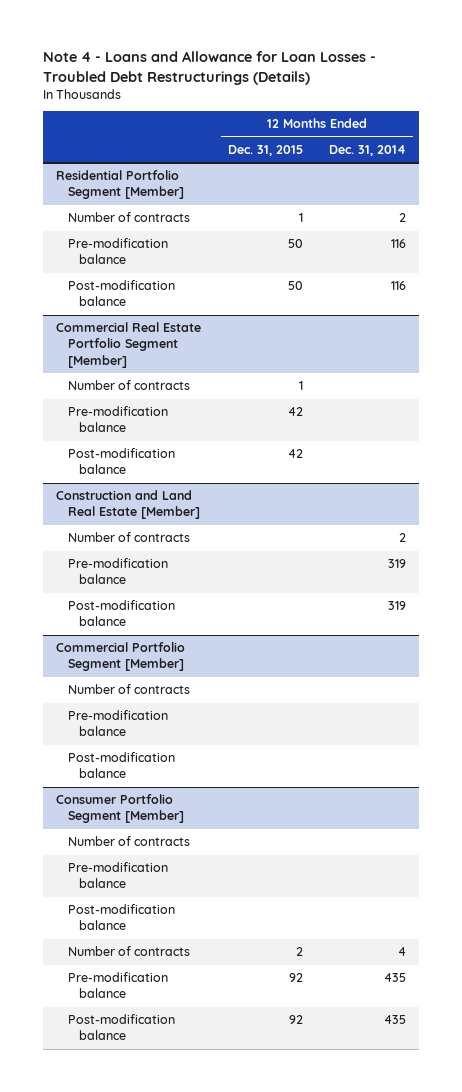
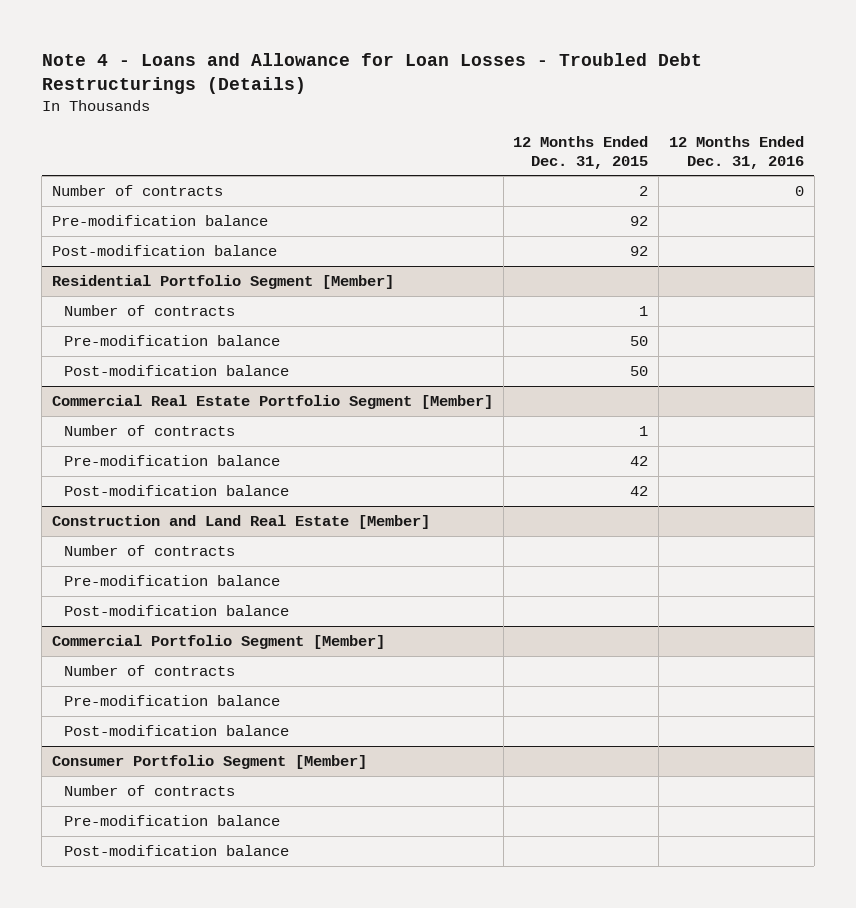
- | 12 Months Ended Dec. 31, 2015 | 12 Months Ended Dec. 31, 2014
+ | 12 Months Ended Dec. 31, 2015 | 12 Months Ended Dec. 31, 2016
+ Number of contracts | 2 | 0
+ Pre-modification balance | 92 |
+ Post-modification balance | 92 |
@ Consumer Portfolio Segment [Member]
- Number of contracts | 2 | 4
- Pre-modification balance | 92 | 435
- Post-modification balance | 92 | 435

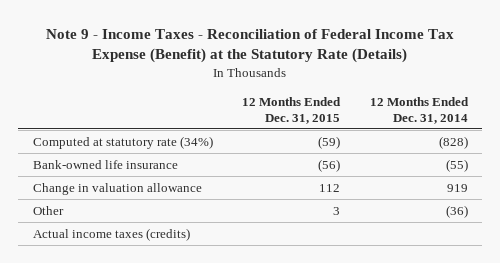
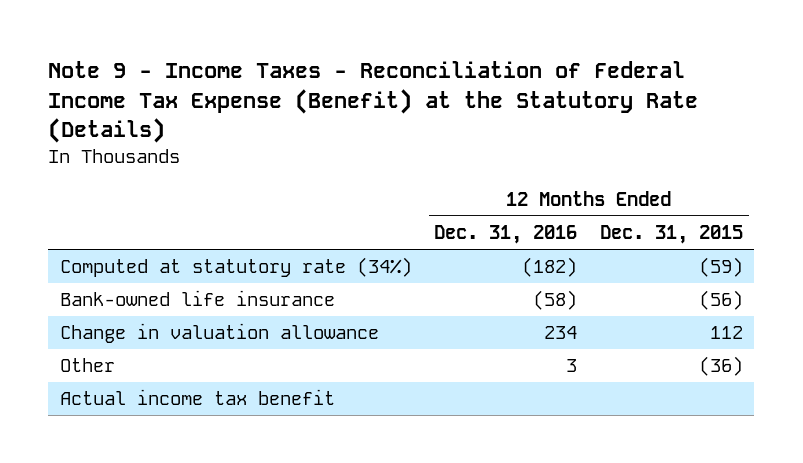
- | 12 Months Ended Dec. 31, 2015 | 12 Months Ended Dec. 31, 2014
+ | 12 Months Ended Dec. 31, 2016 | 12 Months Ended Dec. 31, 2015
- Other | 3 | (36)
- Actual income taxes (credits)
+ Other | 3 | (36)
+ Actual income tax benefit

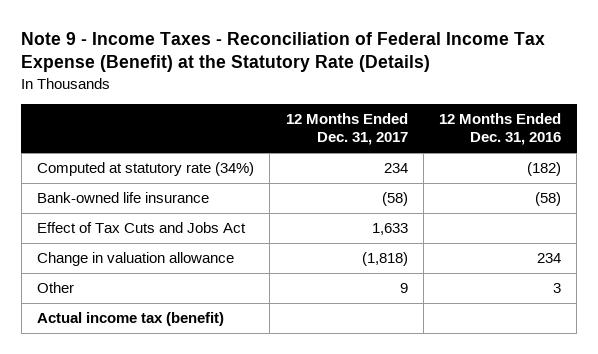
- | 12 Months Ended Dec. 31, 2016 | 12 Months Ended Dec. 31, 2015
+ | 12 Months Ended Dec. 31, 2017 | 12 Months Ended Dec. 31, 2016
+ Effect of Tax Cuts and Jobs Act | 1,633 |
- Actual income tax benefit
+ Actual income tax (benefit)

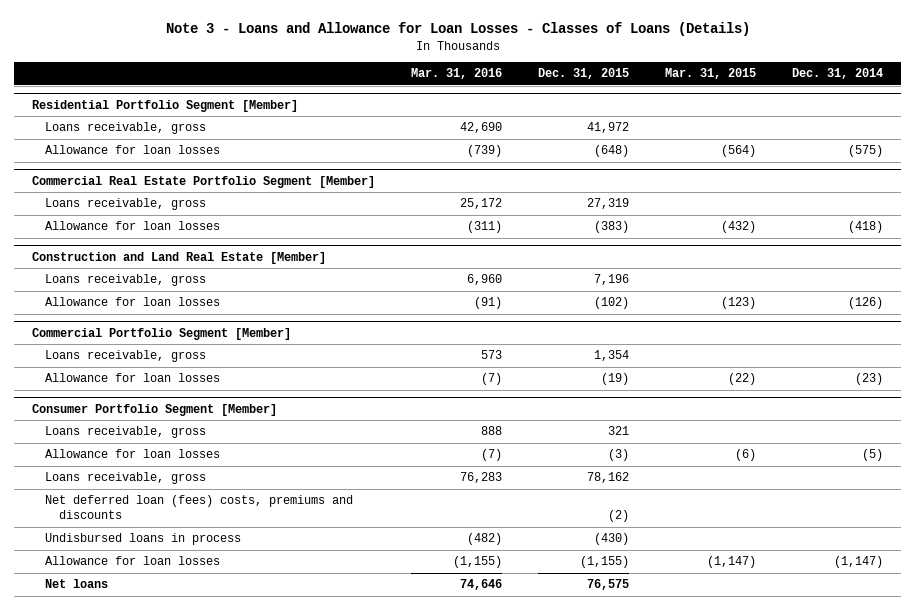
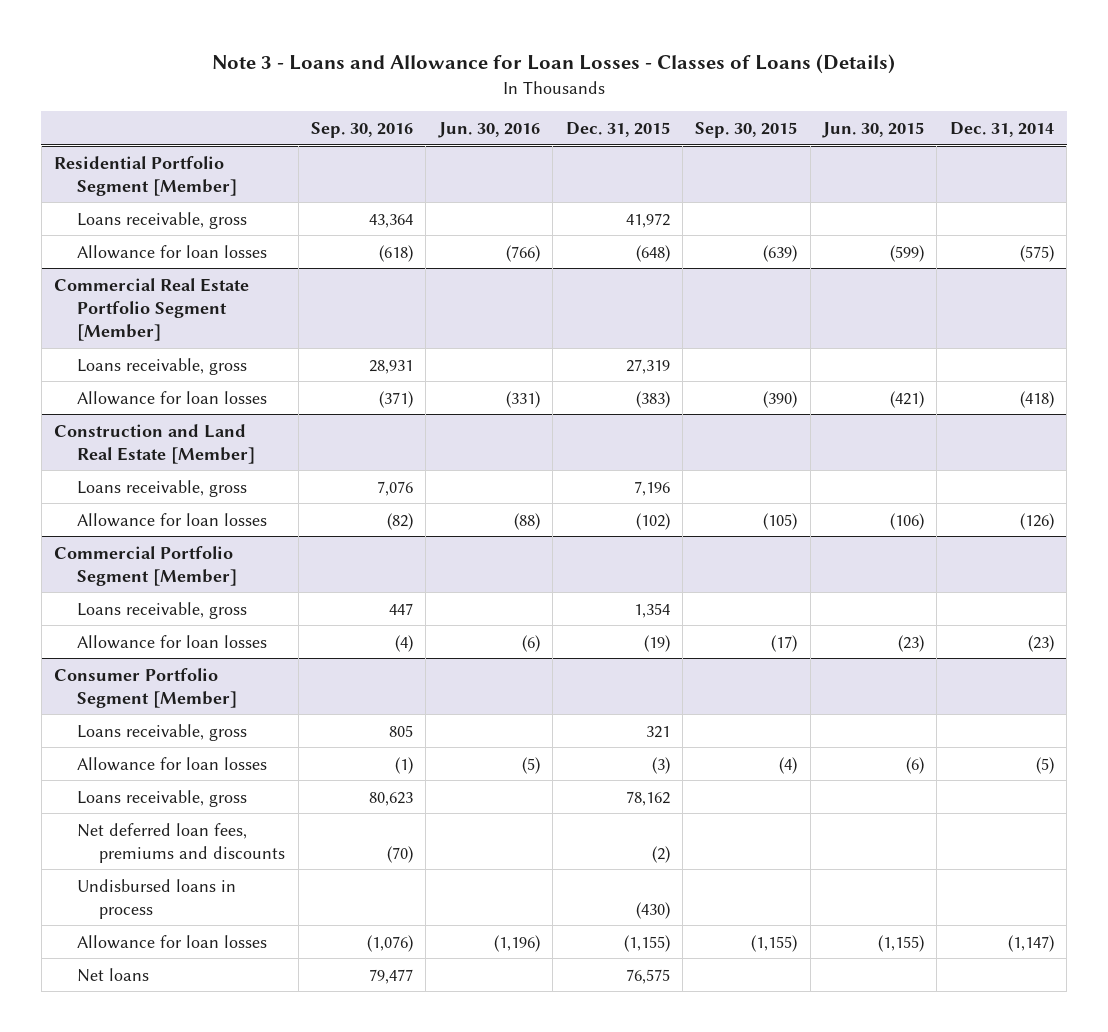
- | Mar. 31, 2016 | Dec. 31, 2015 | Mar. 31, 2015 | Dec. 31, 2014
+ | Sep. 30, 2016 | Jun. 30, 2016 | Dec. 31, 2015 | Sep. 30, 2015 | Jun. 30, 2015 | Dec. 31, 2014
@ Consumer Portfolio Segment [Member]
- Net deferred loan (fees) costs, premiums and discounts | | (2) | |
+ Net deferred loan fees, premiums and discounts | (70) | | (2) | | |

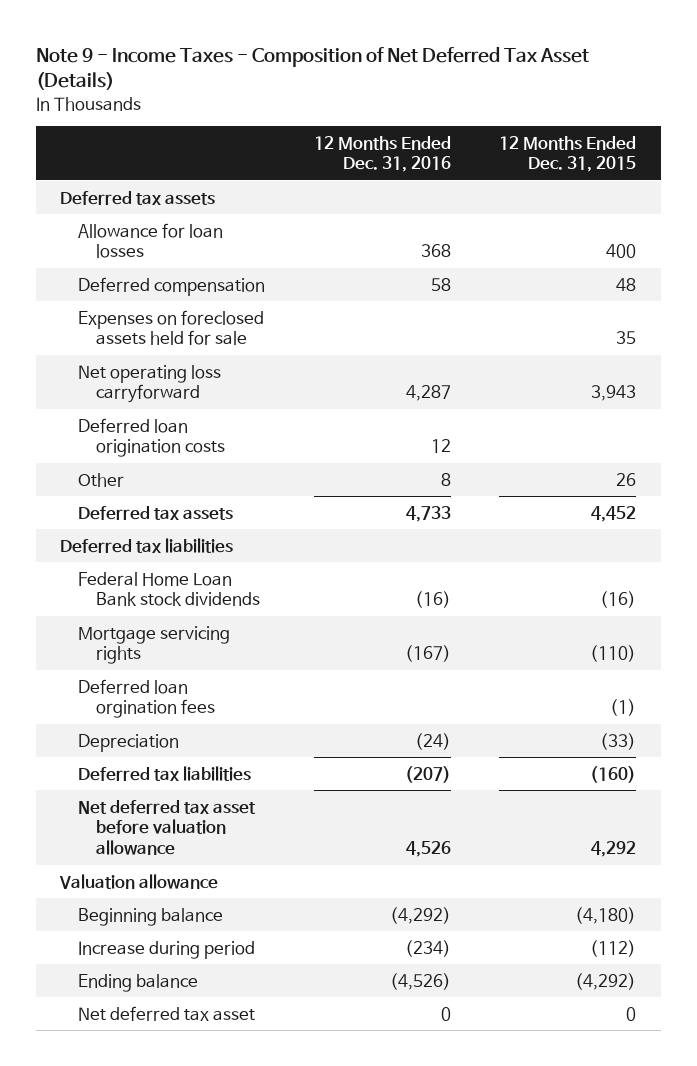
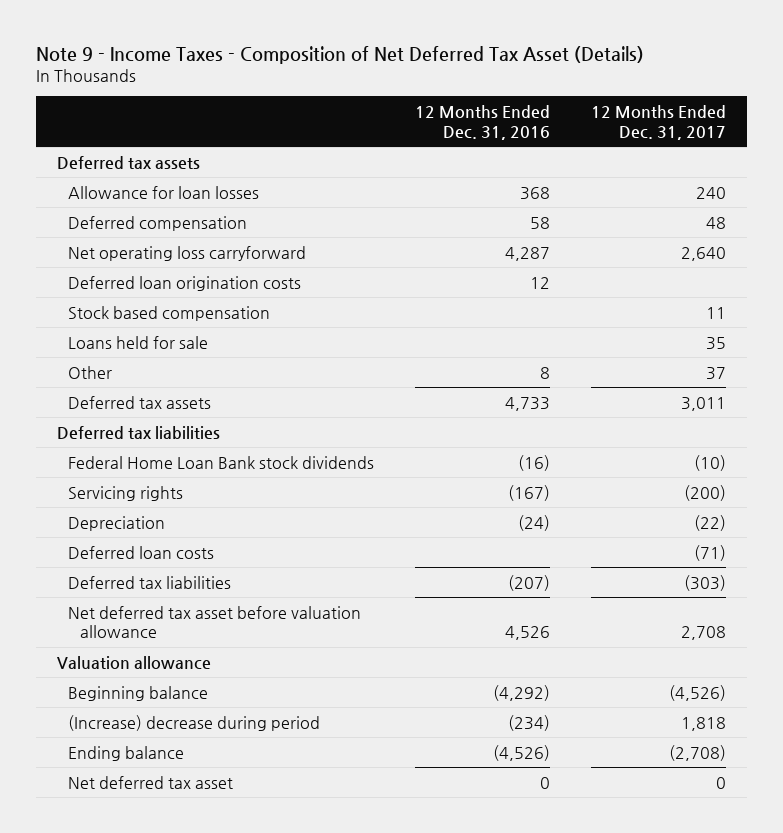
- | 12 Months Ended Dec. 31, 2016 | 12 Months Ended Dec. 31, 2015
+ | 12 Months Ended Dec. 31, 2016 | 12 Months Ended Dec. 31, 2017
- Expenses on foreclosed assets held for sale | | 35
+ Stock based compensation | | 11
+ Loans held for sale | | 35
- Mortgage servicing rights | (167) | (110)
- Deferred loan orgination fees | | (1)
+ Servicing rights | (167) | (200)
+ Deferred loan costs | | (71)
- Increase during period | (234) | (112)
+ (Increase) decrease during period | (234) | 1,818

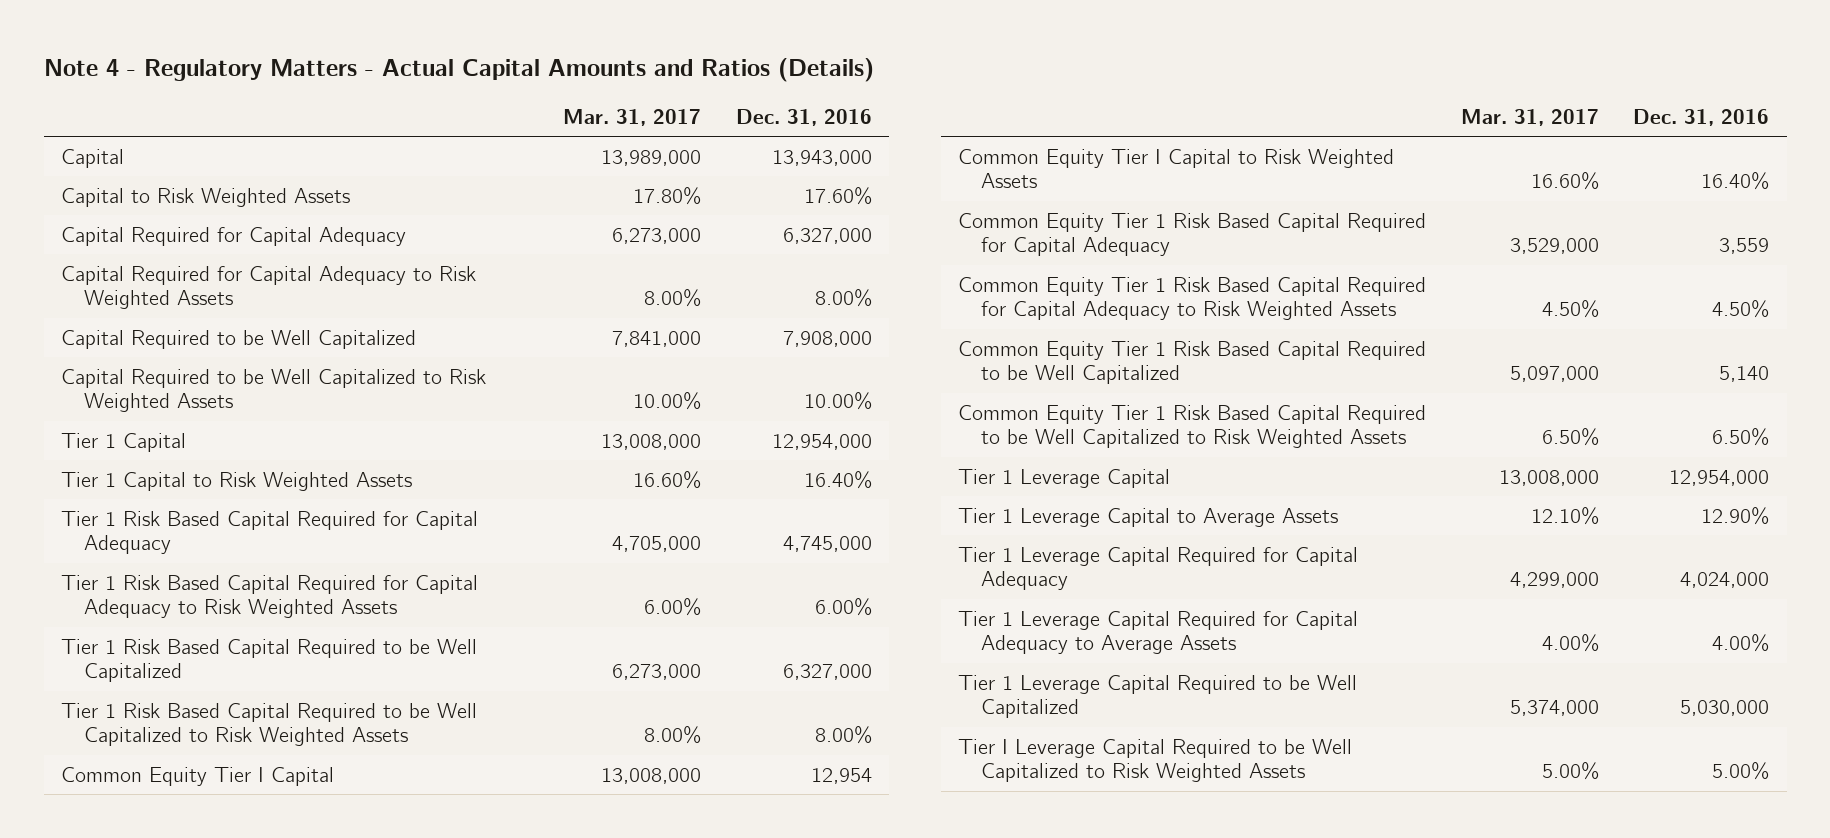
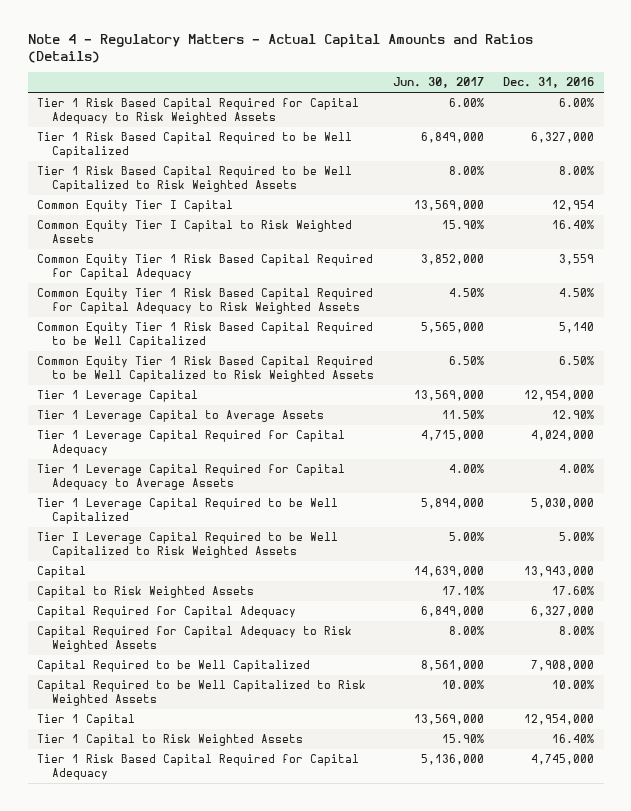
- | Mar. 31, 2017 | Dec. 31, 2016
+ | Jun. 30, 2017 | Dec. 31, 2016
moved down: Capital | 14,639,000 | 13,943,000
moved down: Capital to Risk Weighted Assets | 17.10% | 17.60%
moved down: Capital Required for Capital Adequacy | 6,849,000 | 6,327,000
moved down: Capital Required for Capital Adequacy to Risk Weighted Assets | 8.00% | 8.00%
moved down: Capital Required to be Well Capitalized | 8,561,000 | 7,908,000
moved down: Capital Required to be Well Capitalized to Risk Weighted Assets | 10.00% | 10.00%
moved down: Tier 1 Capital | 13,569,000 | 12,954,000
moved down: Tier 1 Capital to Risk Weighted Assets | 15.90% | 16.40%
moved down: Tier 1 Risk Based Capital Required for Capital Adequacy | 5,136,000 | 4,745,000

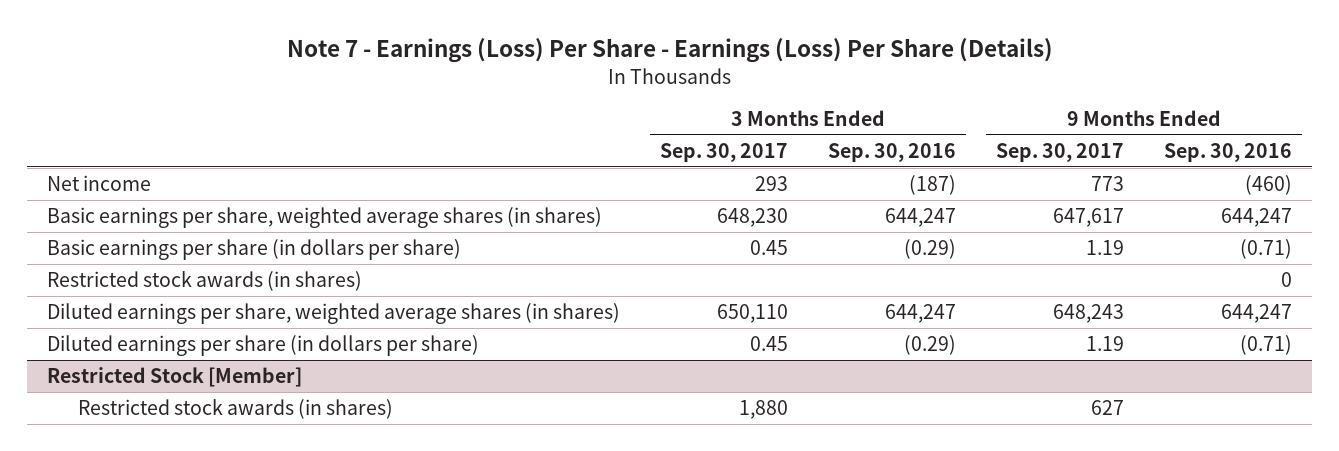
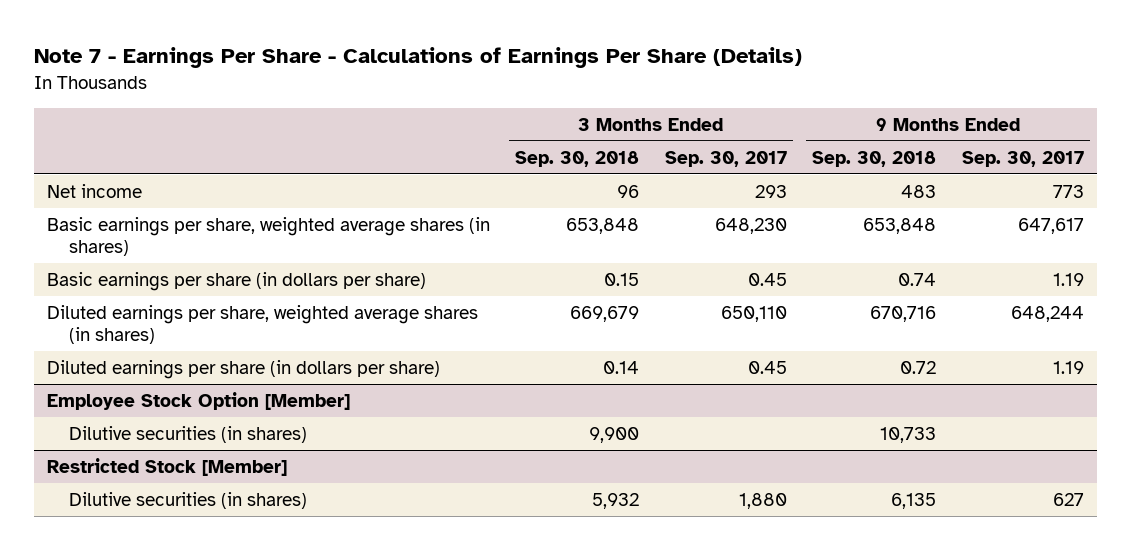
- Note 7 - Earnings (Loss) Per Share - Earnings (Loss) Per Share (Details)
+ Note 7 - Earnings Per Share - Calculations of Earnings Per Share (Details)
- | 3 Months Ended Sep. 30, 2017 | 3 Months Ended Sep. 30, 2016 | 9 Months Ended Sep. 30, 2017 | 9 Months Ended Sep. 30, 2016
+ | 3 Months Ended Sep. 30, 2018 | 3 Months Ended Sep. 30, 2017 | 9 Months Ended Sep. 30, 2018 | 9 Months Ended Sep. 30, 2017
- Restricted stock awards (in shares) | | | | 0
- Diluted earnings per share, weighted average shares (in shares) | 650,110 | 644,247 | 648,243 | 644,247
+ Diluted earnings per share, weighted average shares (in shares) | 669,679 | 650,110 | 670,716 | 648,244
+ Employee Stock Option [Member]
+ Dilutive securities (in shares) | 9,900 | | 10,733 |
@ Restricted Stock [Member]
- Restricted stock awards (in shares) | 1,880 | | 627 |
+ Dilutive securities (in shares) | 5,932 | 1,880 | 6,135 | 627

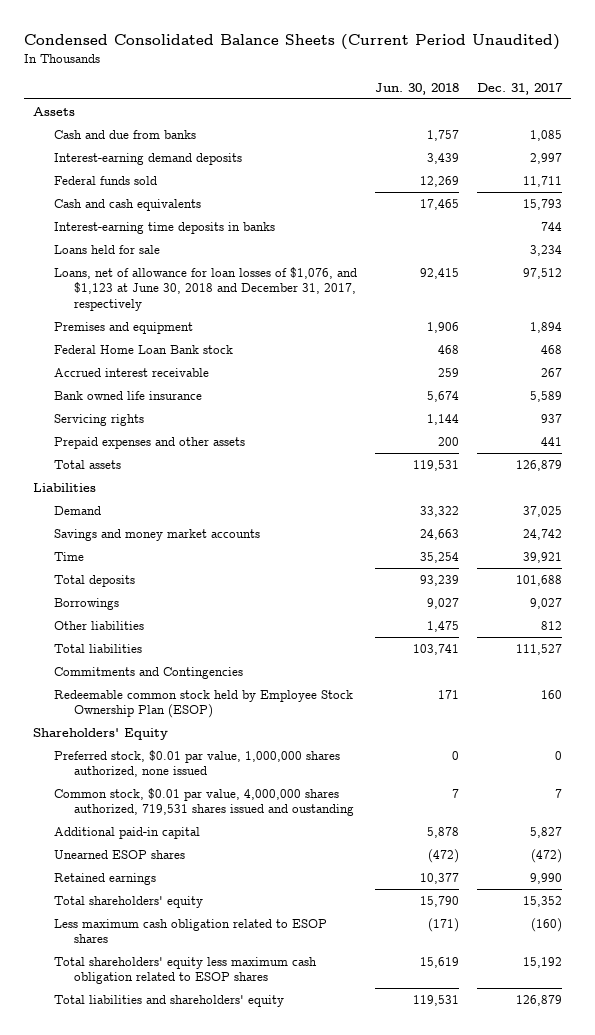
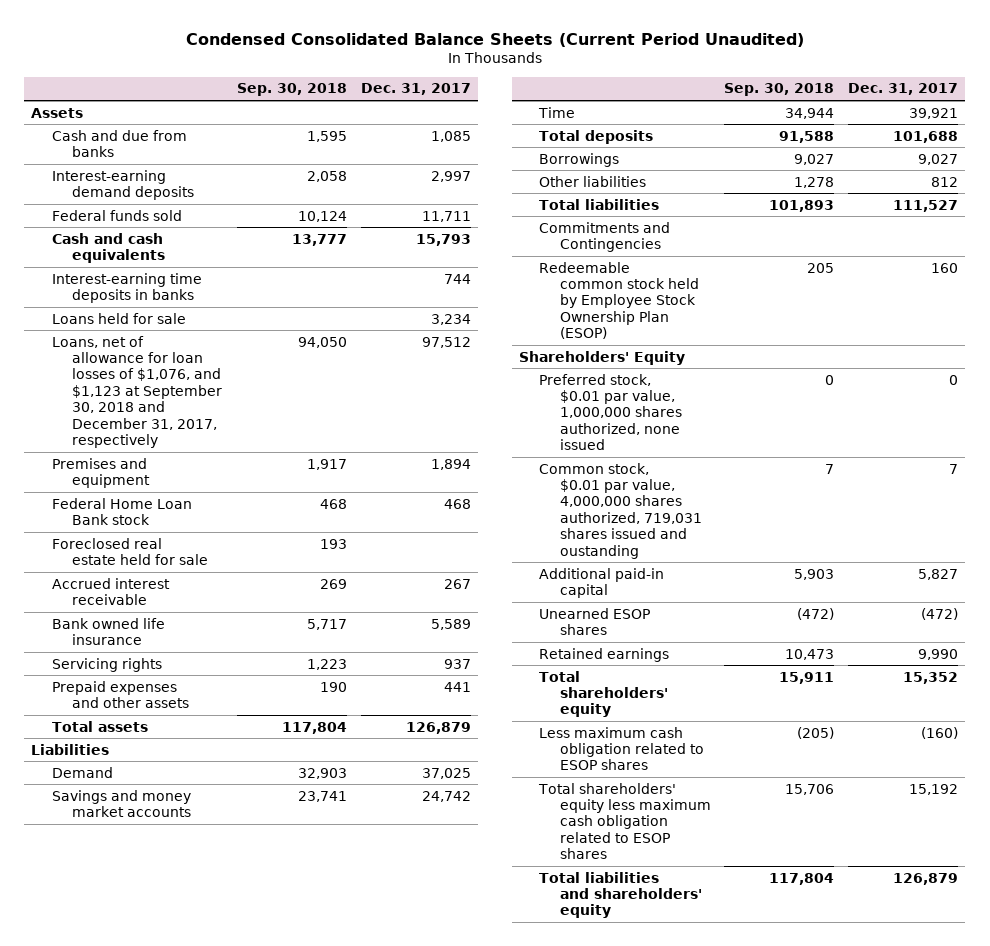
- | Jun. 30, 2018 | Dec. 31, 2017
+ | Sep. 30, 2018 | Dec. 31, 2017
- Loans, net of allowance for loan losses of $1,076, and $1,123 at June 30, 2018 and December 31, 2017, respectively | 92,415 | 97,512
+ Loans, net of allowance for loan losses of $1,076, and $1,123 at September 30, 2018 and December 31, 2017, respectively | 94,050 | 97,512
+ Foreclosed real estate held for sale | 193 |
- Common stock, $0.01 par value, 4,000,000 shares authorized, 719,531 shares issued and oustanding | 7 | 7
+ Common stock, $0.01 par value, 4,000,000 shares authorized, 719,031 shares issued and oustanding | 7 | 7

